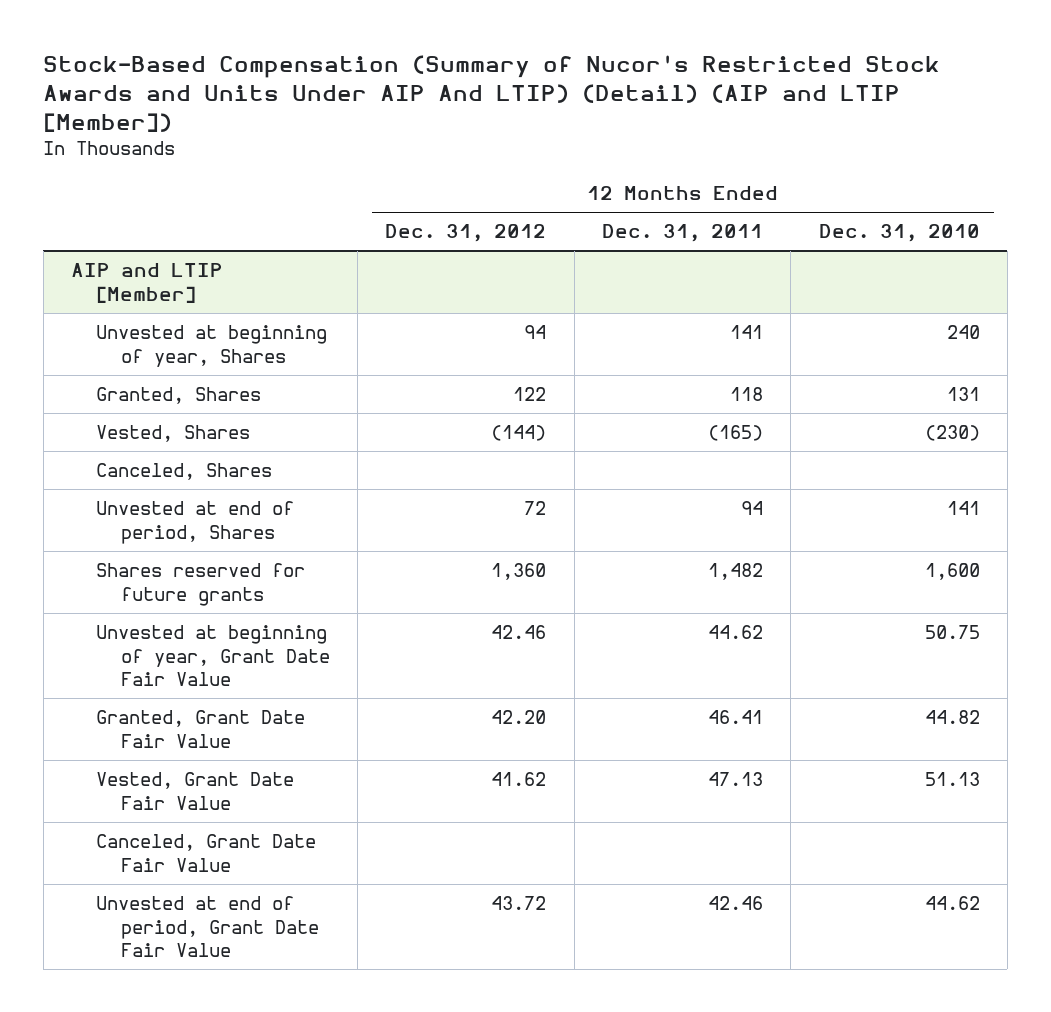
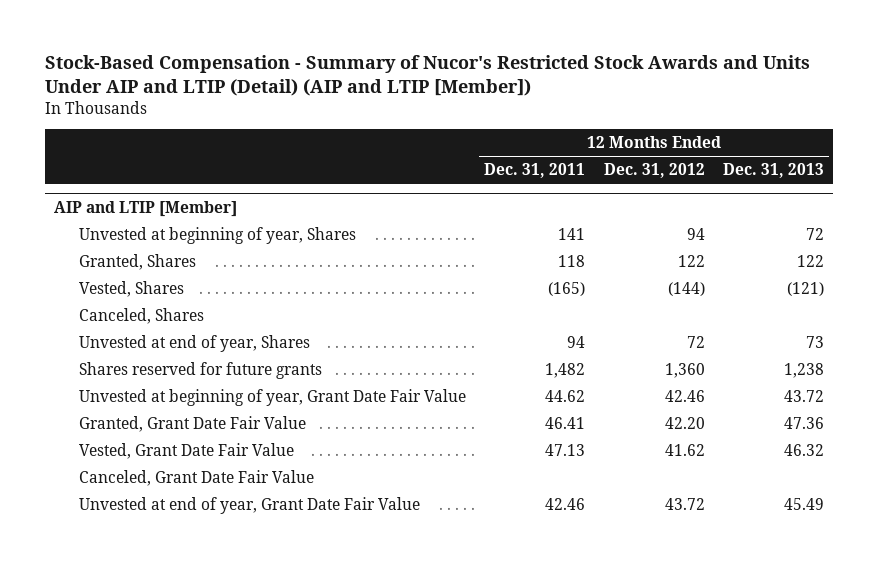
- Stock-Based Compensation (Summary of Nucor's Restricted Stock Awards and Units Under AIP And LTIP) (Detail) (AIP and LTIP [Member])
+ Stock-Based Compensation - Summary of Nucor's Restricted Stock Awards and Units Under AIP and LTIP (Detail) (AIP and LTIP [Member])
- | 12 Months Ended Dec. 31, 2012 | 12 Months Ended Dec. 31, 2011 | 12 Months Ended Dec. 31, 2010
+ | 12 Months Ended Dec. 31, 2011 | 12 Months Ended Dec. 31, 2012 | 12 Months Ended Dec. 31, 2013
@ AIP and LTIP [Member]
- Unvested at end of period, Shares | 72 | 94 | 141
+ Unvested at end of year, Shares | 94 | 72 | 73
- Unvested at end of period, Grant Date Fair Value | 43.72 | 42.46 | 44.62
+ Unvested at end of year, Grant Date Fair Value | 42.46 | 43.72 | 45.49

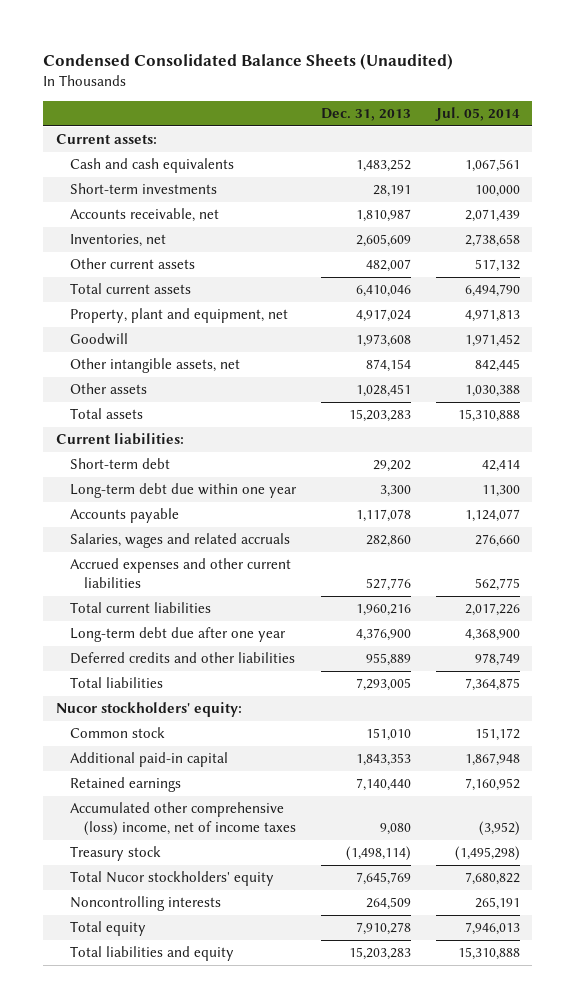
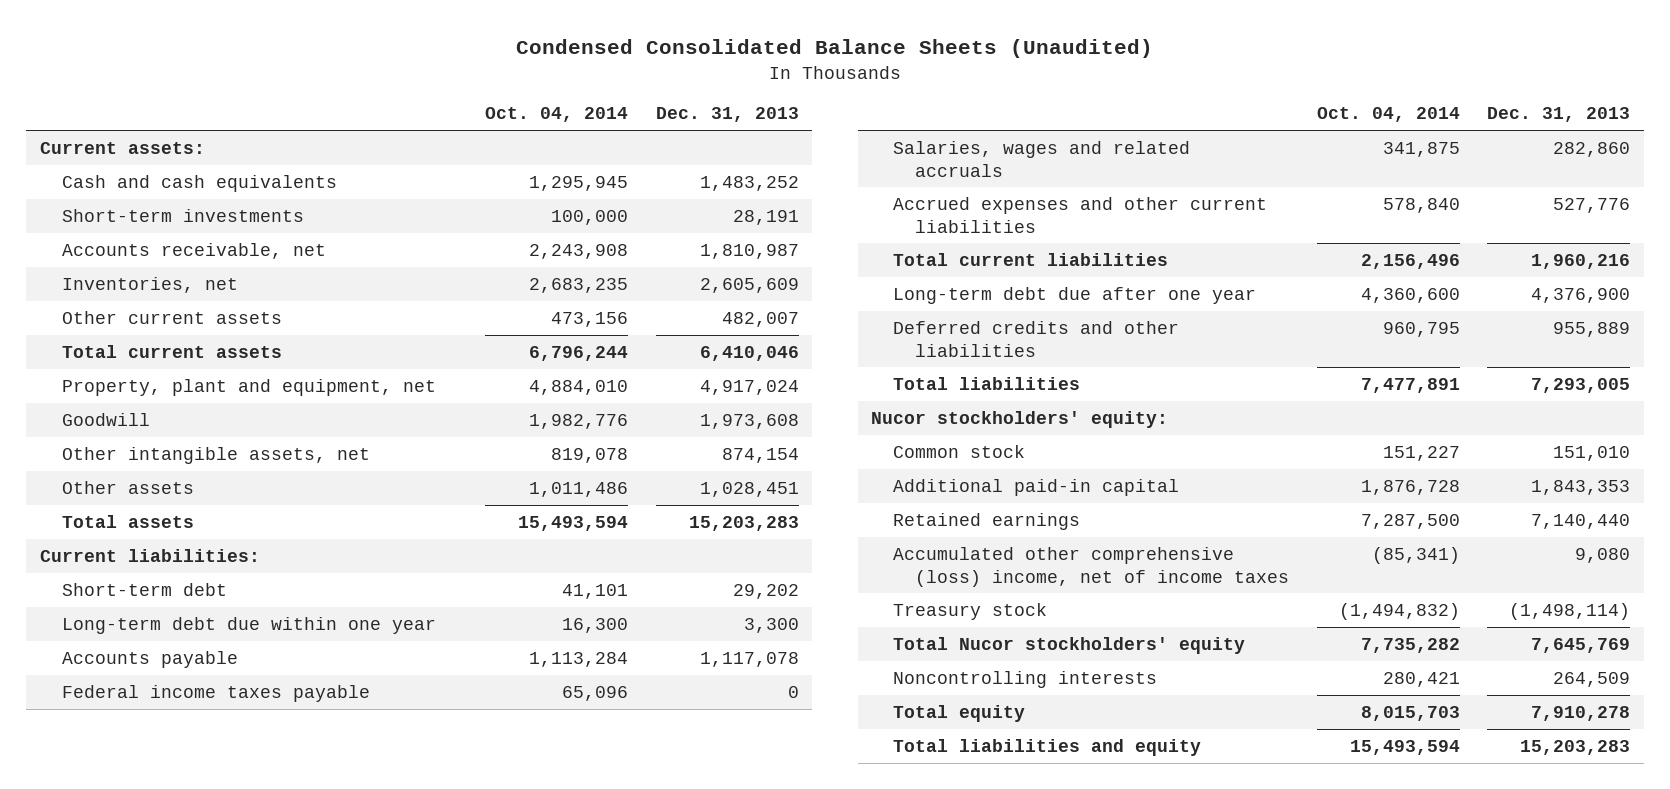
- | Dec. 31, 2013 | Jul. 05, 2014
+ | Oct. 04, 2014 | Dec. 31, 2013
+ Federal income taxes payable | 65,096 | 0

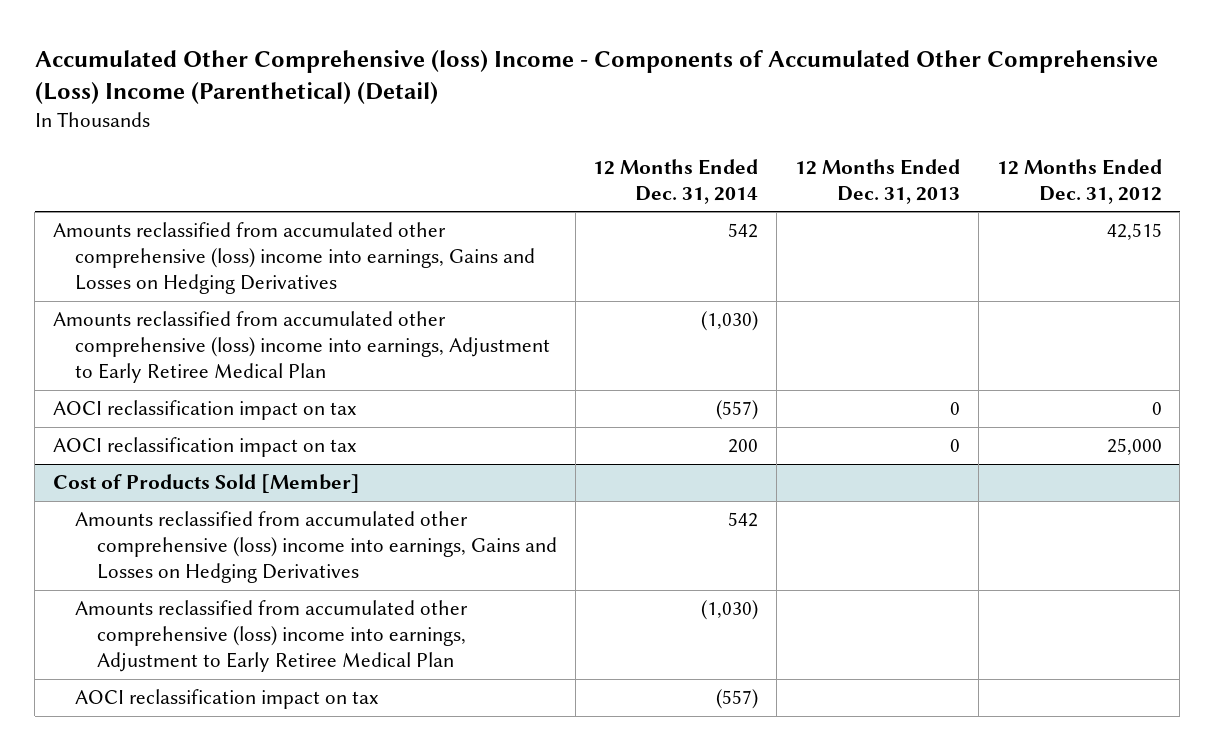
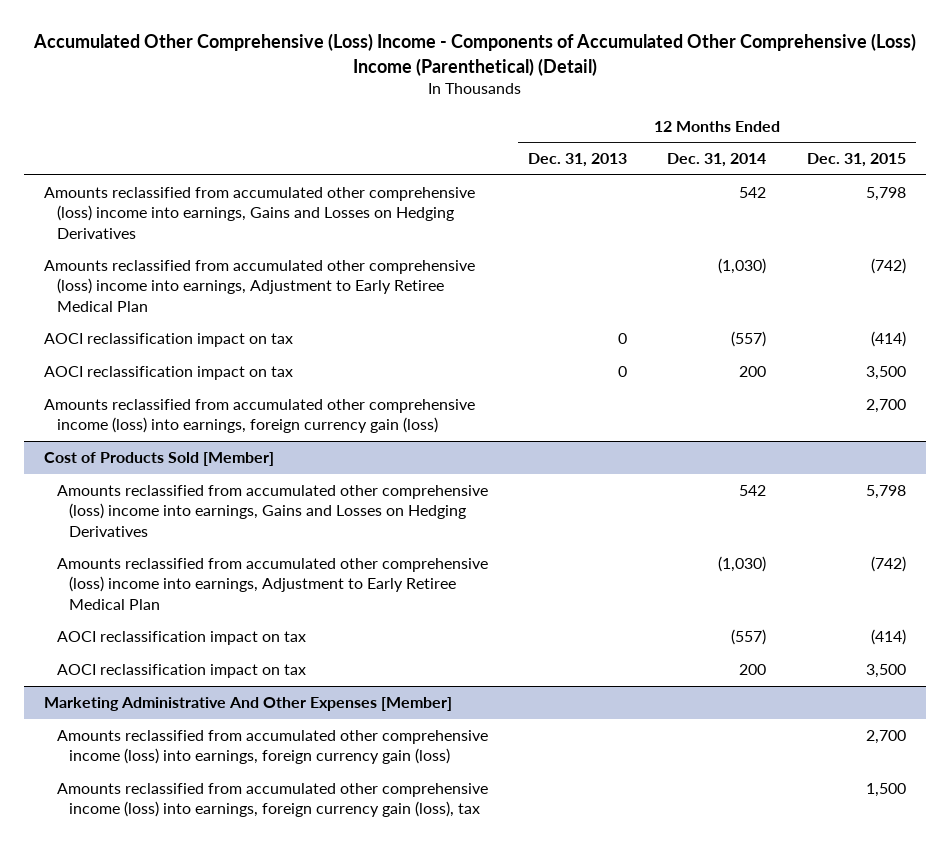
- Accumulated Other Comprehensive (loss) Income - Components of Accumulated Other Comprehensive (Loss) Income (Parenthetical) (Detail)
+ Accumulated Other Comprehensive (Loss) Income - Components of Accumulated Other Comprehensive (Loss) Income (Parenthetical) (Detail)
- | 12 Months Ended Dec. 31, 2014 | 12 Months Ended Dec. 31, 2013 | 12 Months Ended Dec. 31, 2012
+ | 12 Months Ended Dec. 31, 2013 | 12 Months Ended Dec. 31, 2014 | 12 Months Ended Dec. 31, 2015
+ Amounts reclassified from accumulated other comprehensive income (loss) into earnings, foreign currency gain (loss) | | | 2,700
@ Cost of Products Sold [Member]
+ AOCI reclassification impact on tax | | 200 | 3,500
+ Marketing Administrative And Other Expenses [Member]
+ Amounts reclassified from accumulated other comprehensive income (loss) into earnings, foreign currency gain (loss) | | | 2,700
+ Amounts reclassified from accumulated other comprehensive income (loss) into earnings, foreign currency gain (loss), tax | | | 1,500

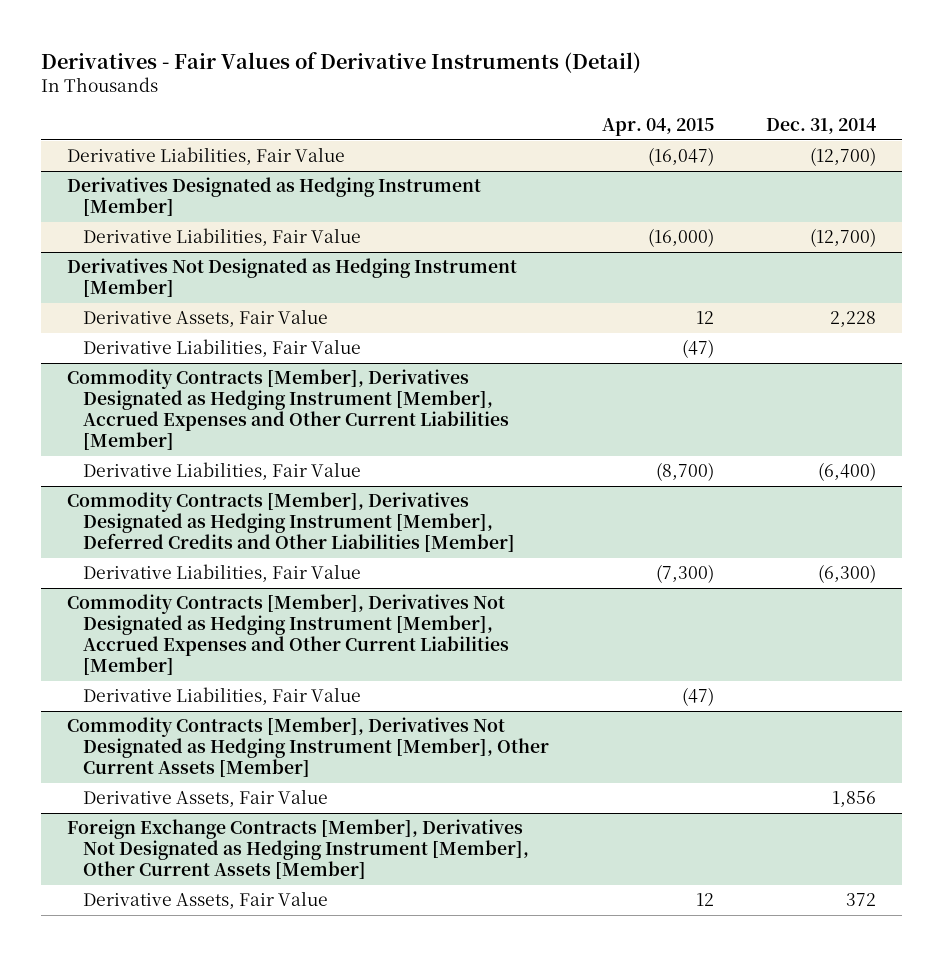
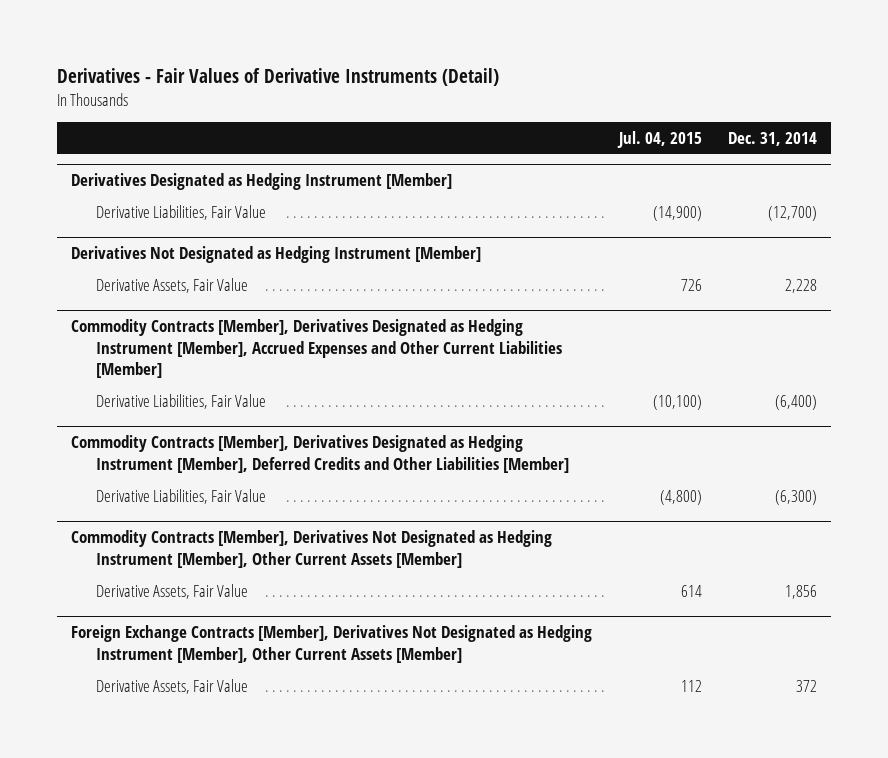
- | Apr. 04, 2015 | Dec. 31, 2014
+ | Jul. 04, 2015 | Dec. 31, 2014
- Derivative Liabilities, Fair Value | (16,047) | (12,700)
@ Derivatives Not Designated as Hedging Instrument [Member]
- Derivative Liabilities, Fair Value | (47) |
- Commodity Contracts [Member], Derivatives Not Designated as Hedging Instrument [Member], Accrued Expenses and Other Current Liabilities [Member]
- Derivative Liabilities, Fair Value | (47) |

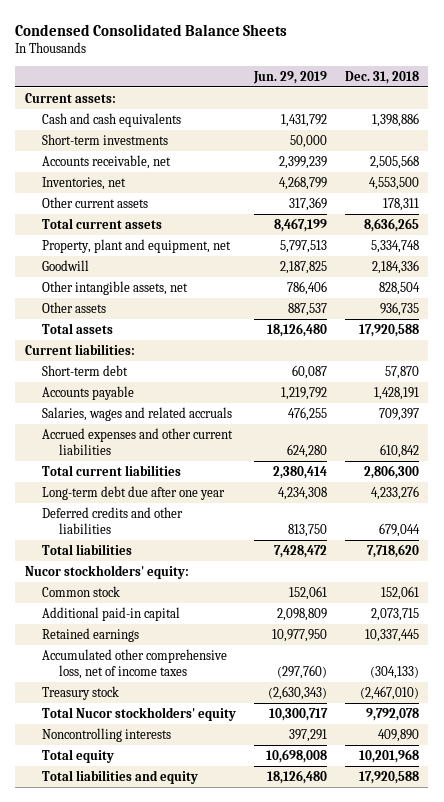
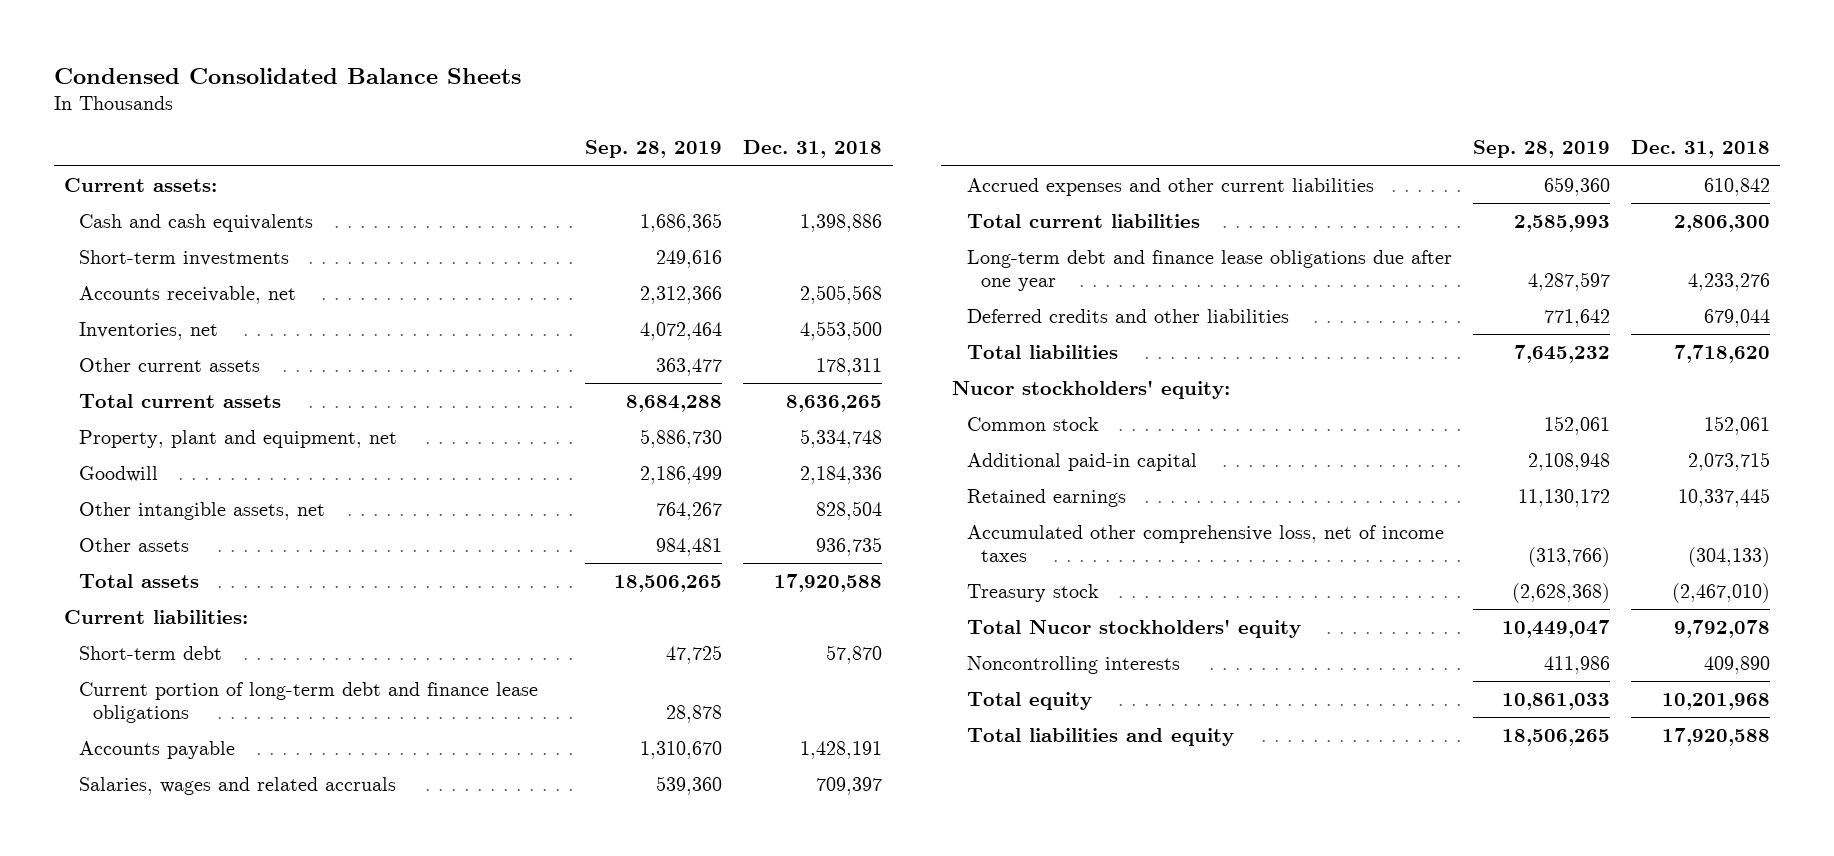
- | Jun. 29, 2019 | Dec. 31, 2018
+ | Sep. 28, 2019 | Dec. 31, 2018
+ Current portion of long-term debt and finance lease obligations | 28,878 |
- Long-term debt due after one year | 4,234,308 | 4,233,276
+ Long-term debt and finance lease obligations due after one year | 4,287,597 | 4,233,276

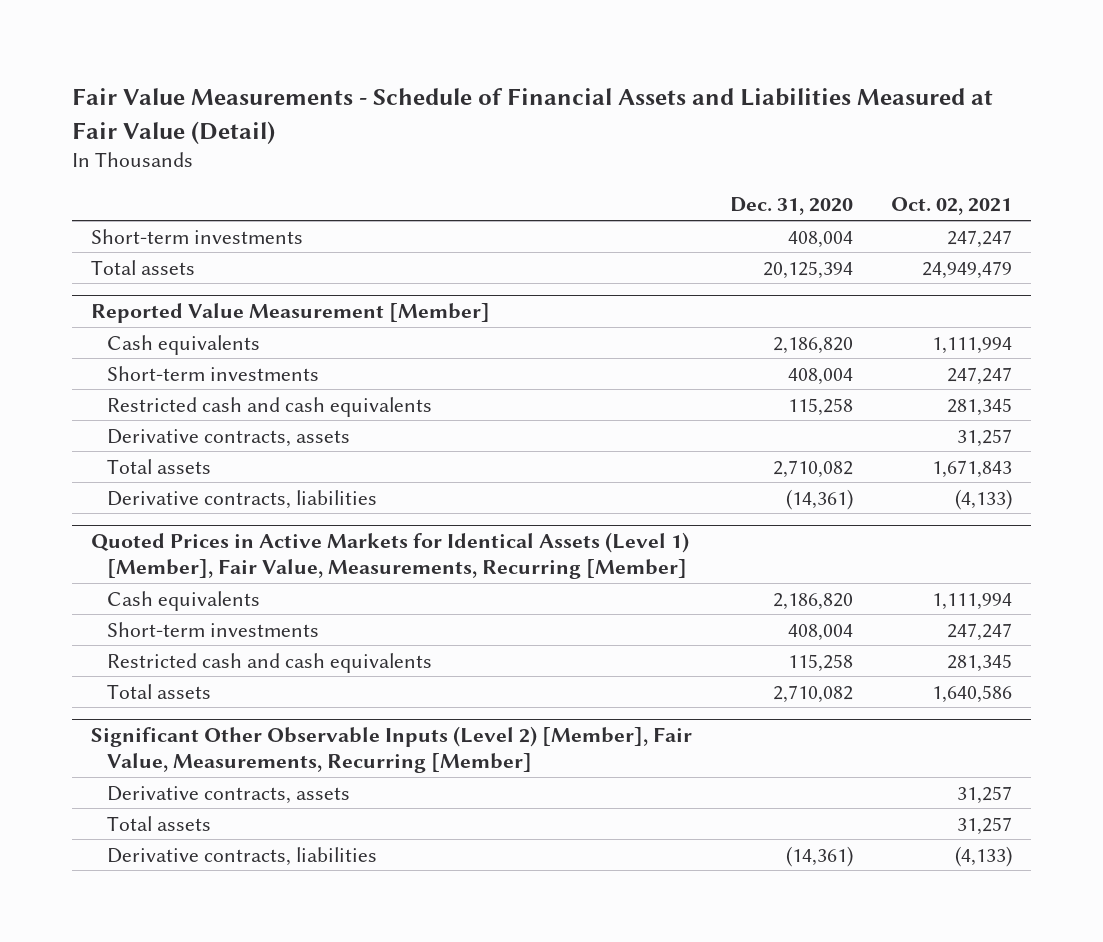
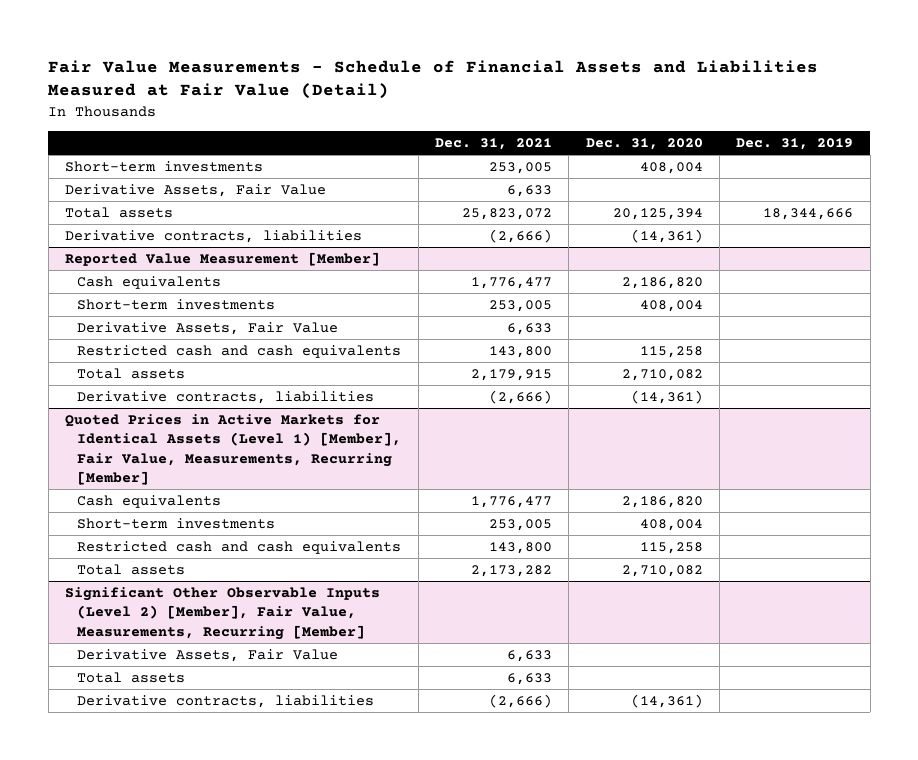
- | Dec. 31, 2020 | Oct. 02, 2021
+ | Dec. 31, 2021 | Dec. 31, 2020 | Dec. 31, 2019
+ Derivative Assets, Fair Value | 6,633 | |
+ Derivative contracts, liabilities | (2,666) | (14,361) |
@ Reported Value Measurement [Member]
+ Derivative Assets, Fair Value | 6,633 | |
- Derivative contracts, assets | | 31,257
@ Significant Other Observable Inputs (Level 2) [Member], Fair Value, Measurements, Recurring [Member]
- Derivative contracts, assets | | 31,257
+ Derivative Assets, Fair Value | 6,633 | |

